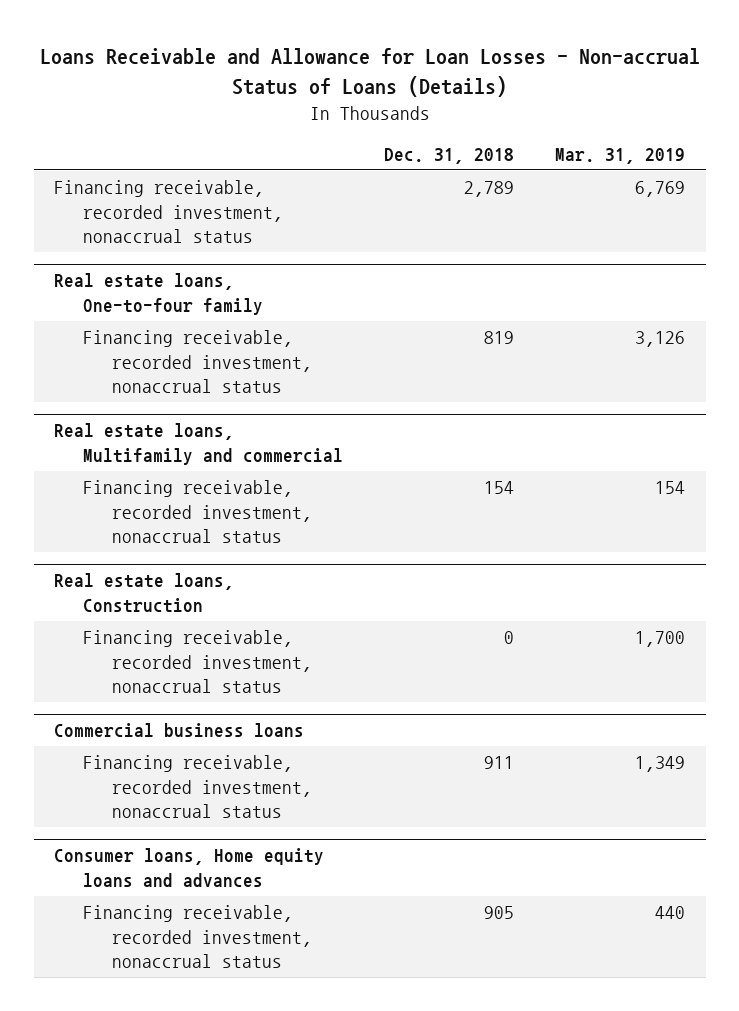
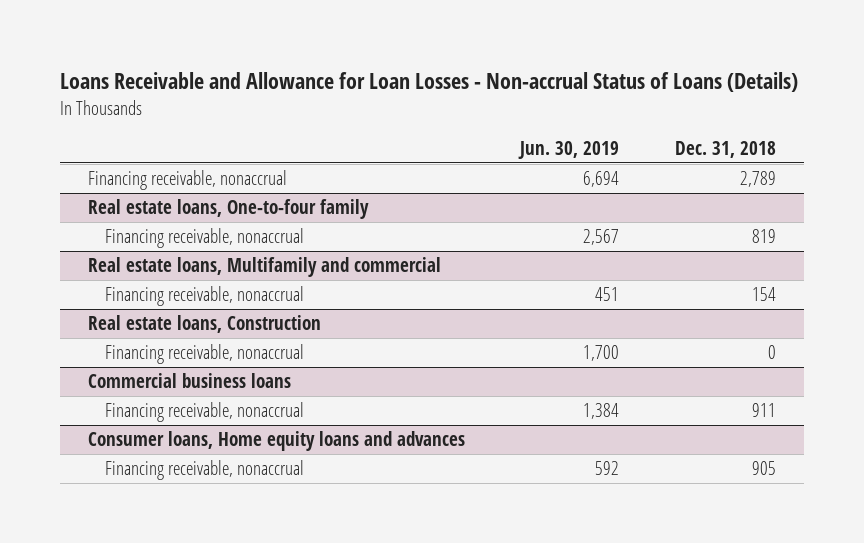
- | Dec. 31, 2018 | Mar. 31, 2019
+ | Jun. 30, 2019 | Dec. 31, 2018
- Financing receivable, recorded investment, nonaccrual status | 2,789 | 6,769
+ Financing receivable, nonaccrual | 6,694 | 2,789
@ Real estate loans, One-to-four family
- Financing receivable, recorded investment, nonaccrual status | 819 | 3,126
+ Financing receivable, nonaccrual | 2,567 | 819
@ Real estate loans, Multifamily and commercial
- Financing receivable, recorded investment, nonaccrual status | 154 | 154
+ Financing receivable, nonaccrual | 451 | 154
@ Real estate loans, Construction
- Financing receivable, recorded investment, nonaccrual status | 0 | 1,700
+ Financing receivable, nonaccrual | 1,700 | 0
@ Commercial business loans
- Financing receivable, recorded investment, nonaccrual status | 911 | 1,349
+ Financing receivable, nonaccrual | 1,384 | 911
@ Consumer loans, Home equity loans and advances
- Financing receivable, recorded investment, nonaccrual status | 905 | 440
+ Financing receivable, nonaccrual | 592 | 905

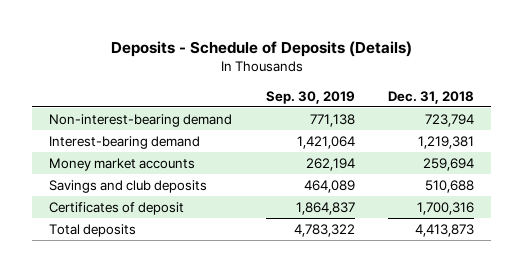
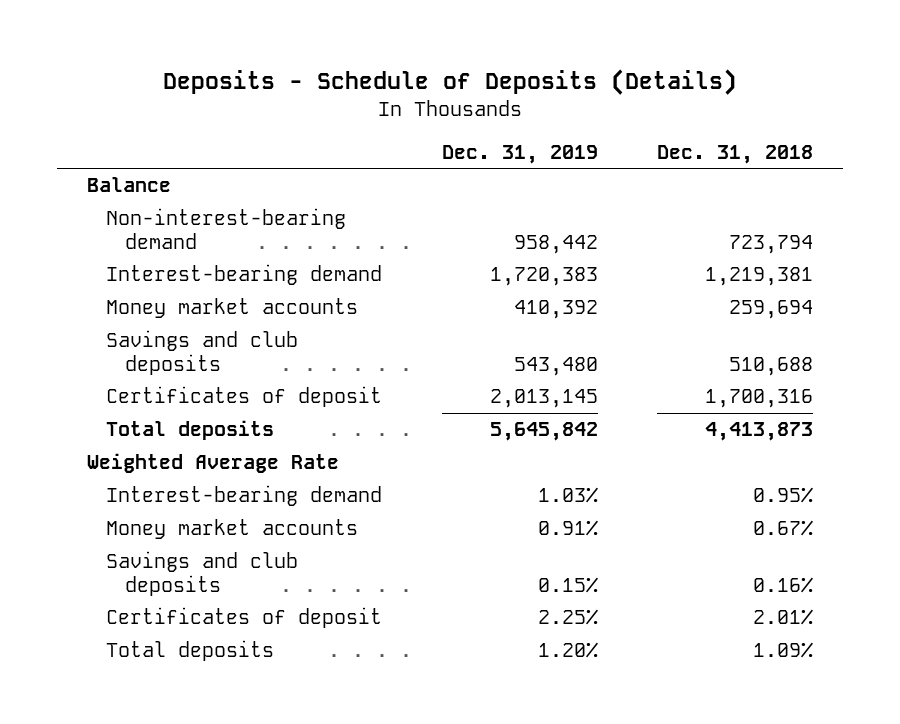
- | Sep. 30, 2019 | Dec. 31, 2018
+ | Dec. 31, 2019 | Dec. 31, 2018
+ Balance
+ Weighted Average Rate
+ Interest-bearing demand | 1.03% | 0.95%
+ Money market accounts | 0.91% | 0.67%
+ Savings and club deposits | 0.15% | 0.16%
+ Certificates of deposit | 2.25% | 2.01%
+ Total deposits | 1.20% | 1.09%

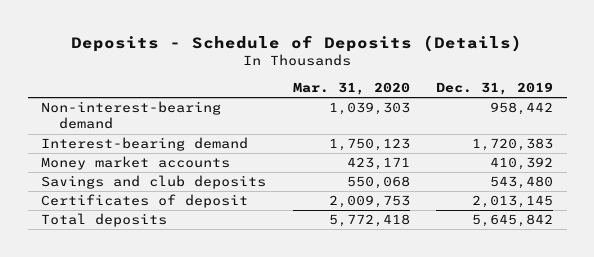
- | Dec. 31, 2019 | Dec. 31, 2018
+ | Mar. 31, 2020 | Dec. 31, 2019
- Balance
- Weighted Average Rate
- Interest-bearing demand | 1.03% | 0.95%
- Money market accounts | 0.91% | 0.67%
- Savings and club deposits | 0.15% | 0.16%
- Certificates of deposit | 2.25% | 2.01%
- Total deposits | 1.20% | 1.09%

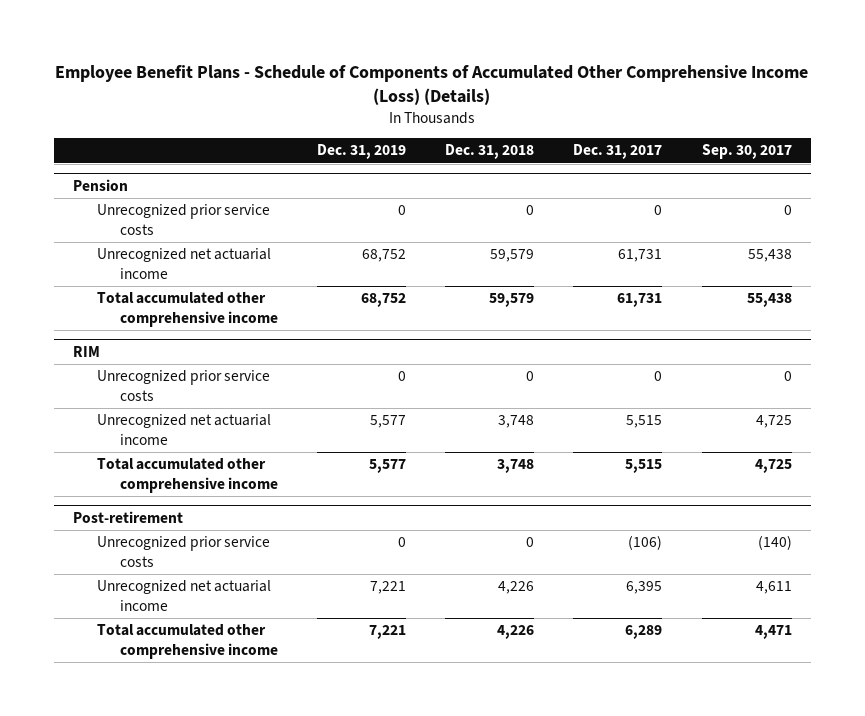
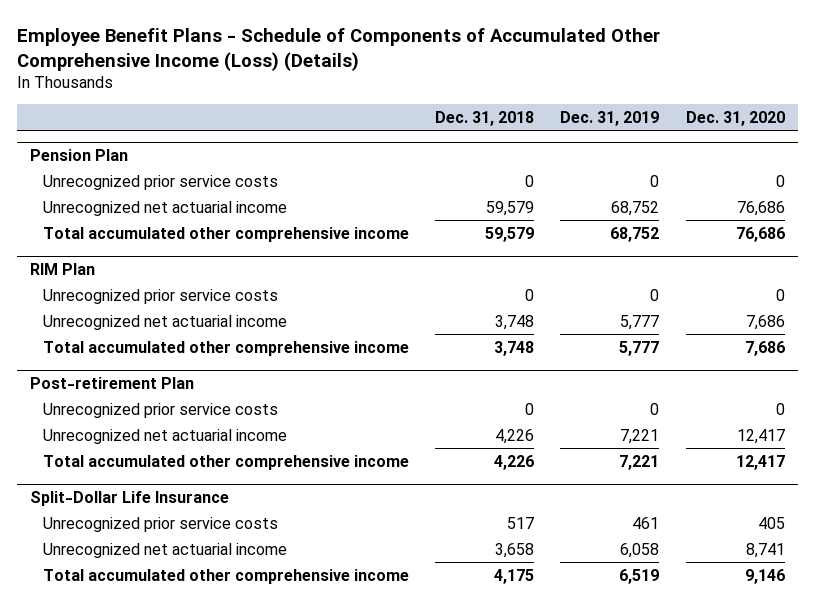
- | Dec. 31, 2019 | Dec. 31, 2018 | Dec. 31, 2017 | Sep. 30, 2017
+ | Dec. 31, 2018 | Dec. 31, 2019 | Dec. 31, 2020
- Pension
+ Pension Plan
- RIM
+ RIM Plan
- Unrecognized net actuarial income | 5,577 | 3,748 | 5,515 | 4,725
- Total accumulated other comprehensive income | 5,577 | 3,748 | 5,515 | 4,725
- Post-retirement
+ Unrecognized net actuarial income | 3,748 | 5,777 | 7,686
+ Total accumulated other comprehensive income | 3,748 | 5,777 | 7,686
+ Post-retirement Plan
+ Split-Dollar Life Insurance
+ Unrecognized prior service costs | 517 | 461 | 405
+ Unrecognized net actuarial income | 3,658 | 6,058 | 8,741
+ Total accumulated other comprehensive income | 4,175 | 6,519 | 9,146

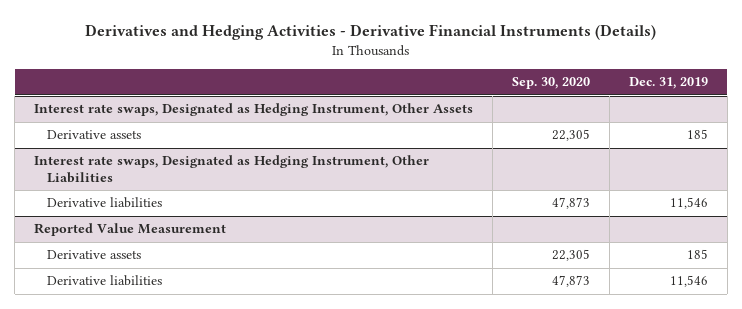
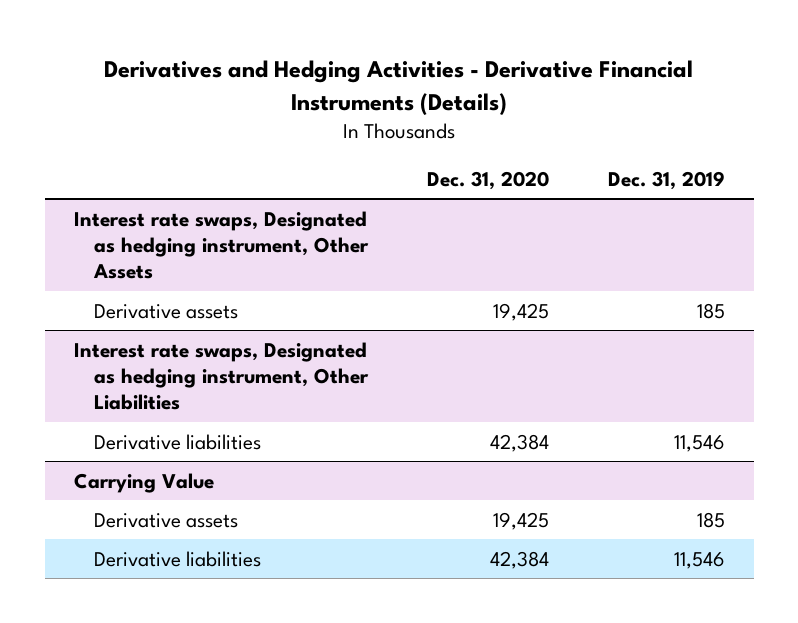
- | Sep. 30, 2020 | Dec. 31, 2019
+ | Dec. 31, 2020 | Dec. 31, 2019
- Interest rate swaps, Designated as Hedging Instrument, Other Assets
+ Interest rate swaps, Designated as hedging instrument, Other Assets
- Interest rate swaps, Designated as Hedging Instrument, Other Liabilities
+ Interest rate swaps, Designated as hedging instrument, Other Liabilities
- Reported Value Measurement
+ Carrying Value

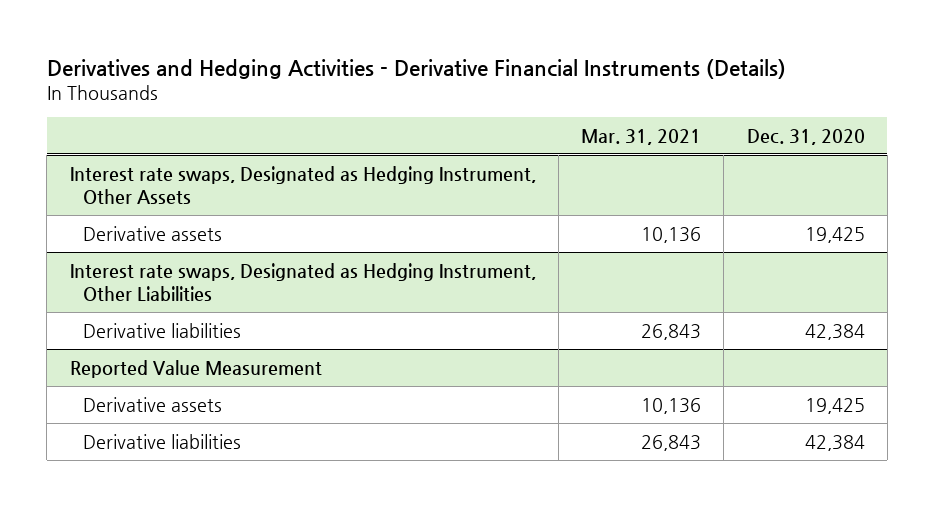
- | Dec. 31, 2020 | Dec. 31, 2019
+ | Mar. 31, 2021 | Dec. 31, 2020
- Interest rate swaps, Designated as hedging instrument, Other Assets
+ Interest rate swaps, Designated as Hedging Instrument, Other Assets
- Interest rate swaps, Designated as hedging instrument, Other Liabilities
+ Interest rate swaps, Designated as Hedging Instrument, Other Liabilities
- Carrying Value
+ Reported Value Measurement

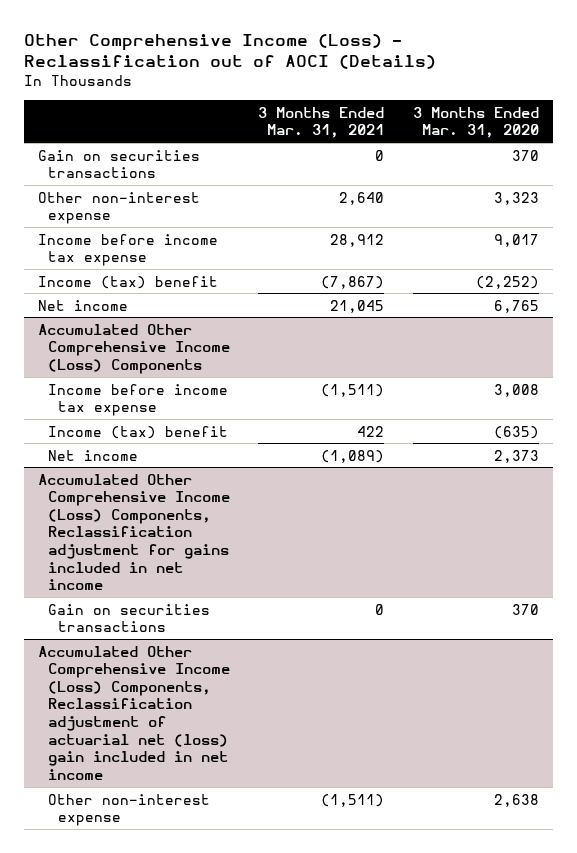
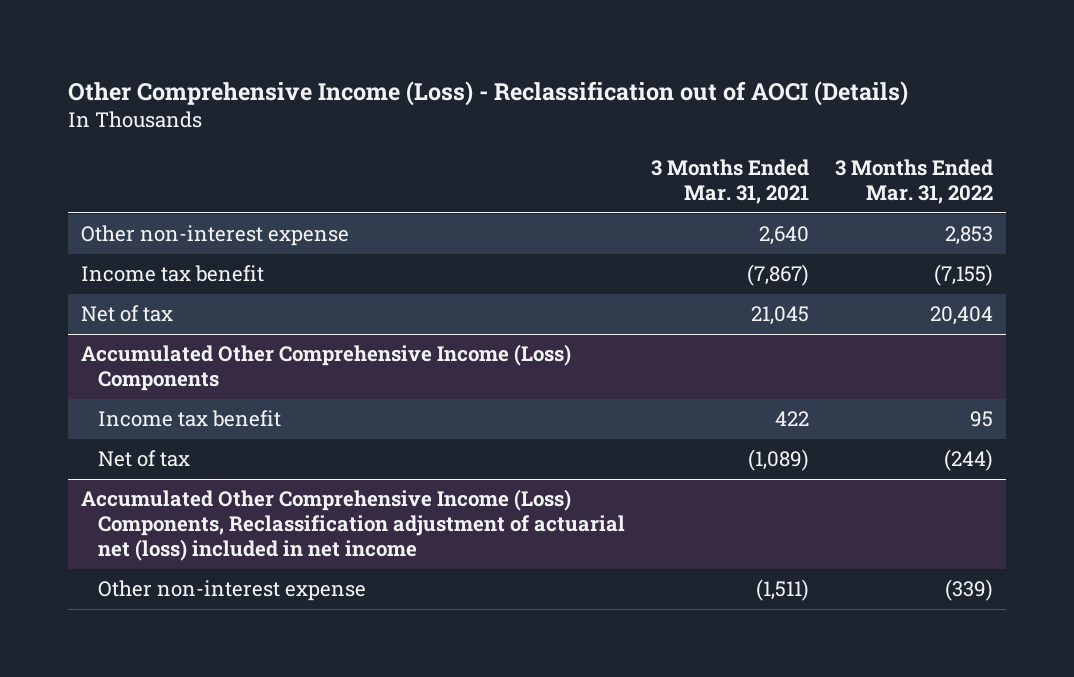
- | 3 Months Ended Mar. 31, 2021 | 3 Months Ended Mar. 31, 2020
+ | 3 Months Ended Mar. 31, 2021 | 3 Months Ended Mar. 31, 2022
- Gain on securities transactions | 0 | 370
- Income before income tax expense | 28,912 | 9,017
- Income (tax) benefit | (7,867) | (2,252)
- Net income | 21,045 | 6,765
+ Income tax benefit | (7,867) | (7,155)
+ Net of tax | 21,045 | 20,404
@ Accumulated Other Comprehensive Income (Loss) Components
- Income before income tax expense | (1,511) | 3,008
- Income (tax) benefit | 422 | (635)
- Net income | (1,089) | 2,373
- Accumulated Other Comprehensive Income (Loss) Components, Reclassification adjustment for gains included in net income
- Gain on securities transactions | 0 | 370
- Accumulated Other Comprehensive Income (Loss) Components, Reclassification adjustment of actuarial net (loss) gain included in net income
@ Accumulated Other Comprehensive Income (Loss) Components
+ Income tax benefit | 422 | 95
+ Net of tax | (1,089) | (244)
+ Accumulated Other Comprehensive Income (Loss) Components, Reclassification adjustment of actuarial net (loss) included in net income

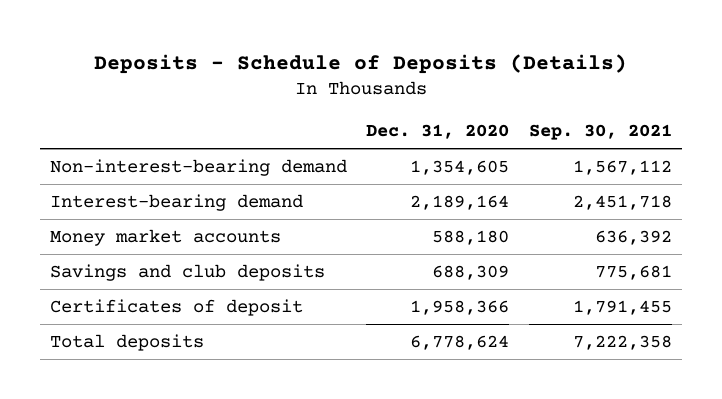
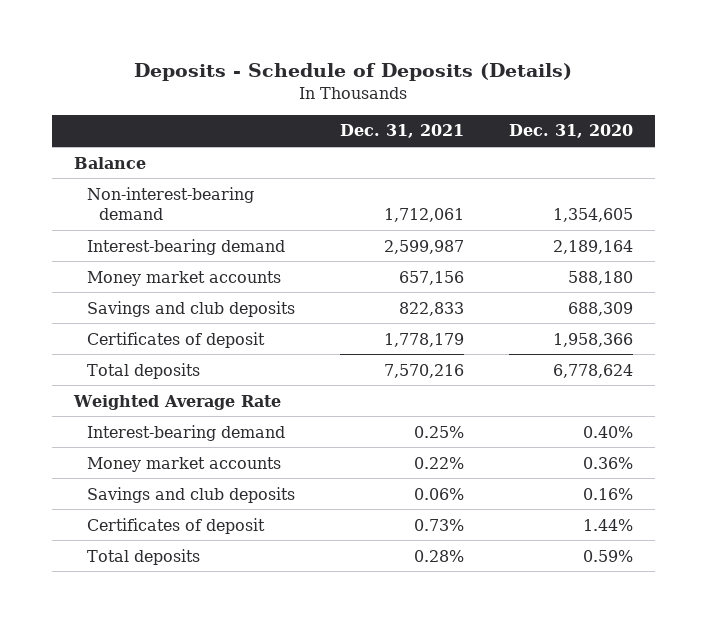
- | Dec. 31, 2020 | Sep. 30, 2021
+ | Dec. 31, 2021 | Dec. 31, 2020
+ Balance
+ Weighted Average Rate
+ Interest-bearing demand | 0.25% | 0.40%
+ Money market accounts | 0.22% | 0.36%
+ Savings and club deposits | 0.06% | 0.16%
+ Certificates of deposit | 0.73% | 1.44%
+ Total deposits | 0.28% | 0.59%

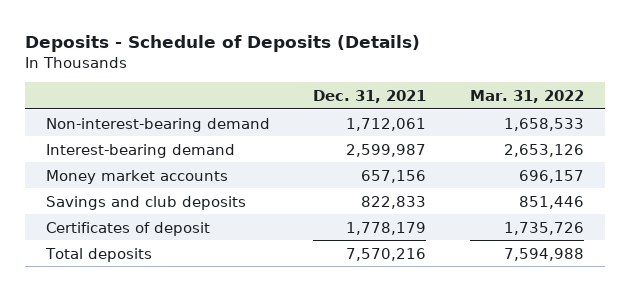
- | Dec. 31, 2021 | Dec. 31, 2020
+ | Dec. 31, 2021 | Mar. 31, 2022
- Balance
- Weighted Average Rate
- Interest-bearing demand | 0.25% | 0.40%
- Money market accounts | 0.22% | 0.36%
- Savings and club deposits | 0.06% | 0.16%
- Certificates of deposit | 0.73% | 1.44%
- Total deposits | 0.28% | 0.59%

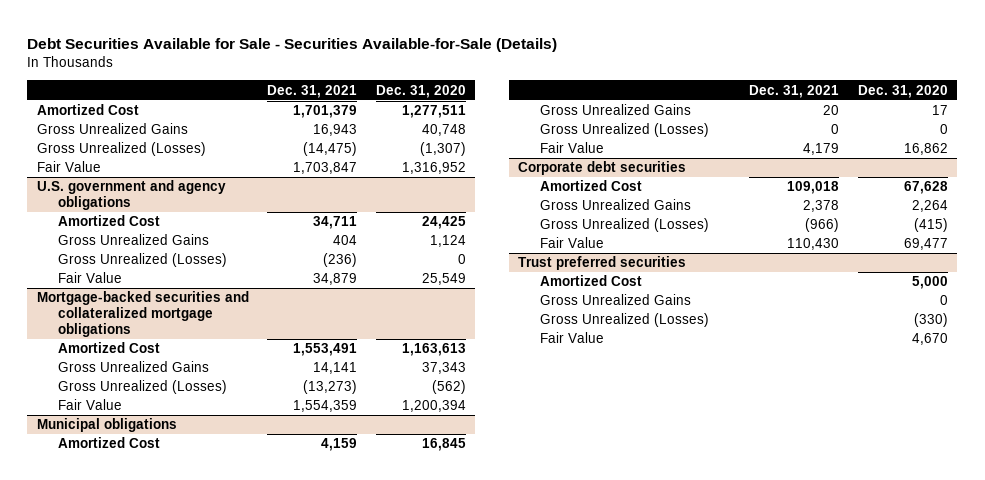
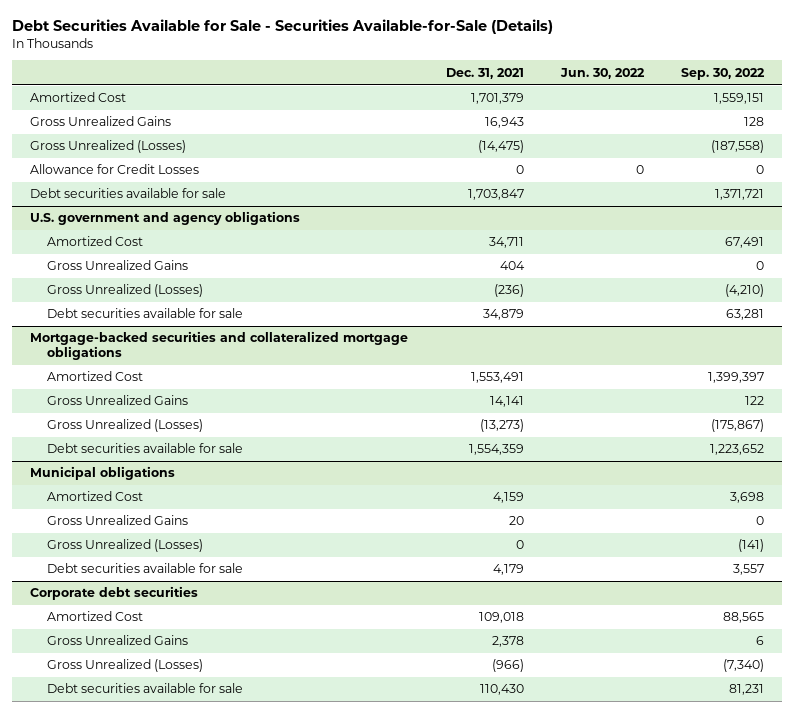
- | Dec. 31, 2021 | Dec. 31, 2020
+ | Dec. 31, 2021 | Jun. 30, 2022 | Sep. 30, 2022
- Fair Value | 1,703,847 | 1,316,952
+ Allowance for Credit Losses | 0 | 0 | 0
+ Debt securities available for sale | 1,703,847 | | 1,371,721
@ U.S. government and agency obligations
- Fair Value | 34,879 | 25,549
+ Debt securities available for sale | 34,879 | | 63,281
@ Mortgage-backed securities and collateralized mortgage obligations
- Fair Value | 1,554,359 | 1,200,394
+ Debt securities available for sale | 1,554,359 | | 1,223,652
@ Municipal obligations
- Fair Value | 4,179 | 16,862
+ Debt securities available for sale | 4,179 | | 3,557
@ Corporate debt securities
- Fair Value | 110,430 | 69,477
- Trust preferred securities
- Amortized Cost | | 5,000
- Gross Unrealized Gains | | 0
- Gross Unrealized (Losses) | | (330)
- Fair Value | | 4,670
@ Corporate debt securities
+ Debt securities available for sale | 110,430 | | 81,231

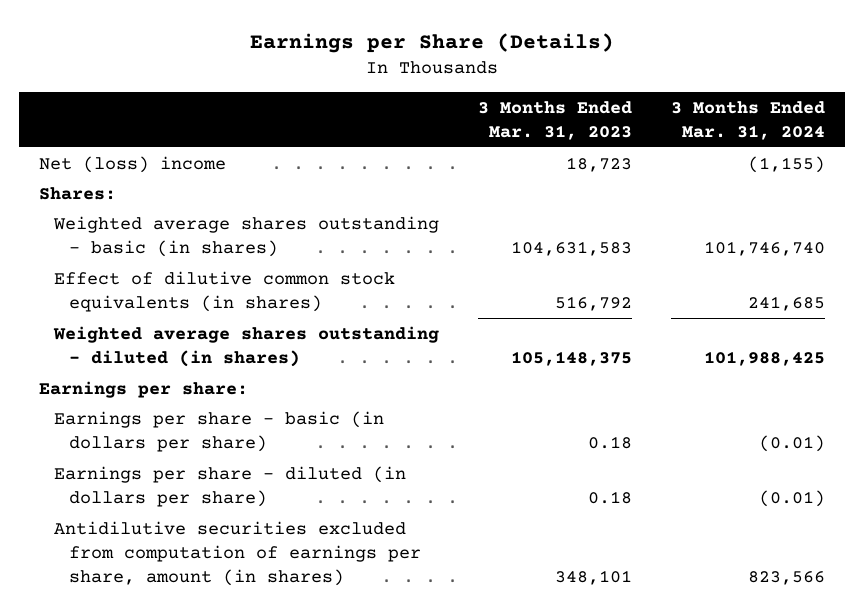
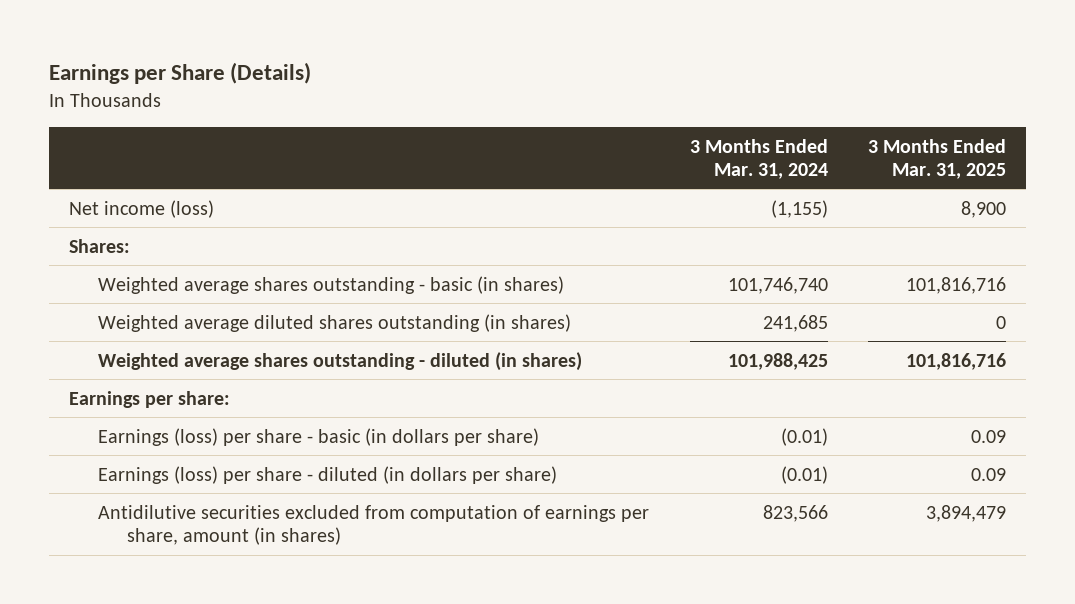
- | 3 Months Ended Mar. 31, 2023 | 3 Months Ended Mar. 31, 2024
+ | 3 Months Ended Mar. 31, 2024 | 3 Months Ended Mar. 31, 2025
- Net (loss) income | 18,723 | (1,155)
+ Net income (loss) | (1,155) | 8,900
- Effect of dilutive common stock equivalents (in shares) | 516,792 | 241,685
+ Weighted average diluted shares outstanding (in shares) | 241,685 | 0
- Earnings per share - basic (in dollars per share) | 0.18 | (0.01)
- Earnings per share - diluted (in dollars per share) | 0.18 | (0.01)
+ Earnings (loss) per share - basic (in dollars per share) | (0.01) | 0.09
+ Earnings (loss) per share - diluted (in dollars per share) | (0.01) | 0.09

